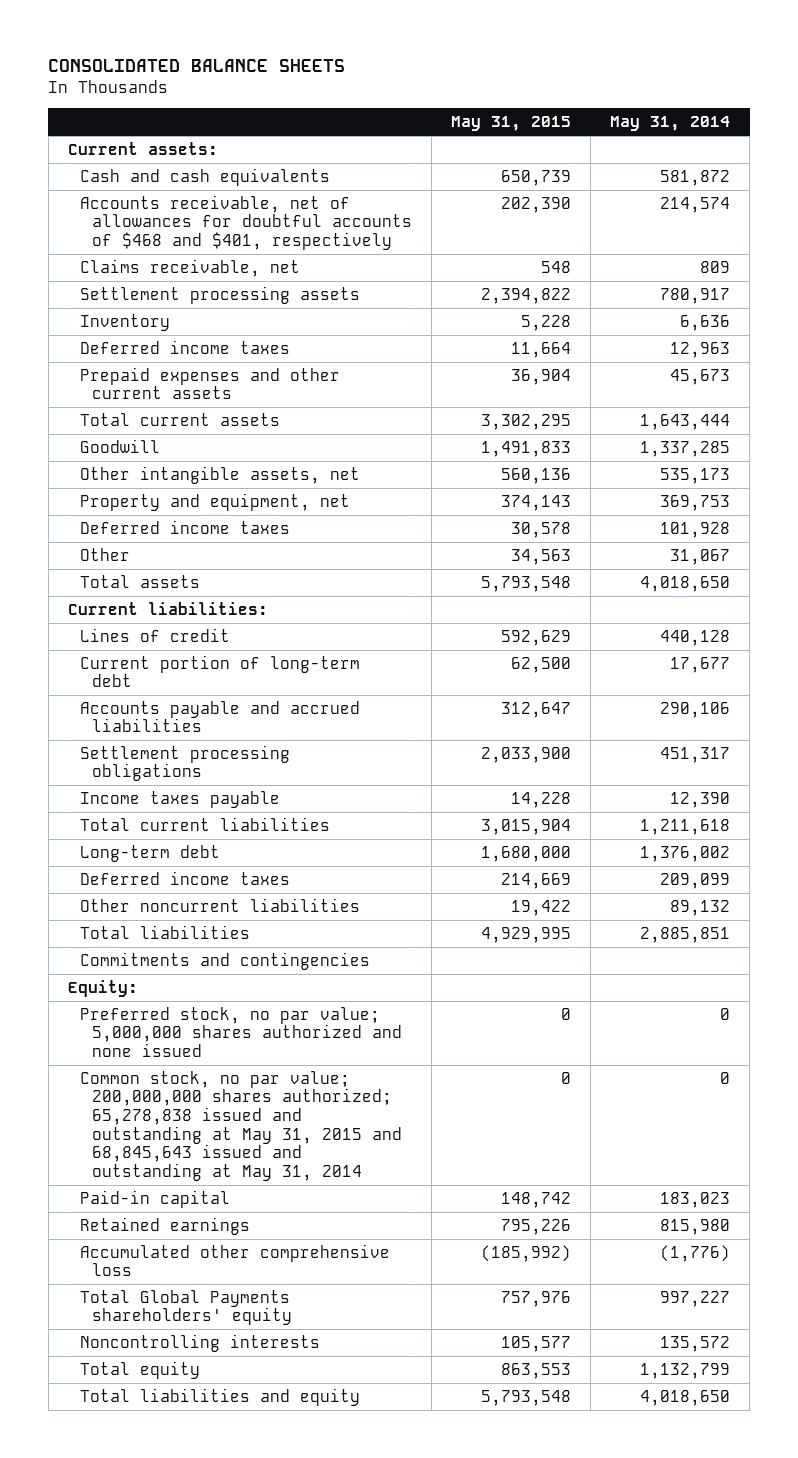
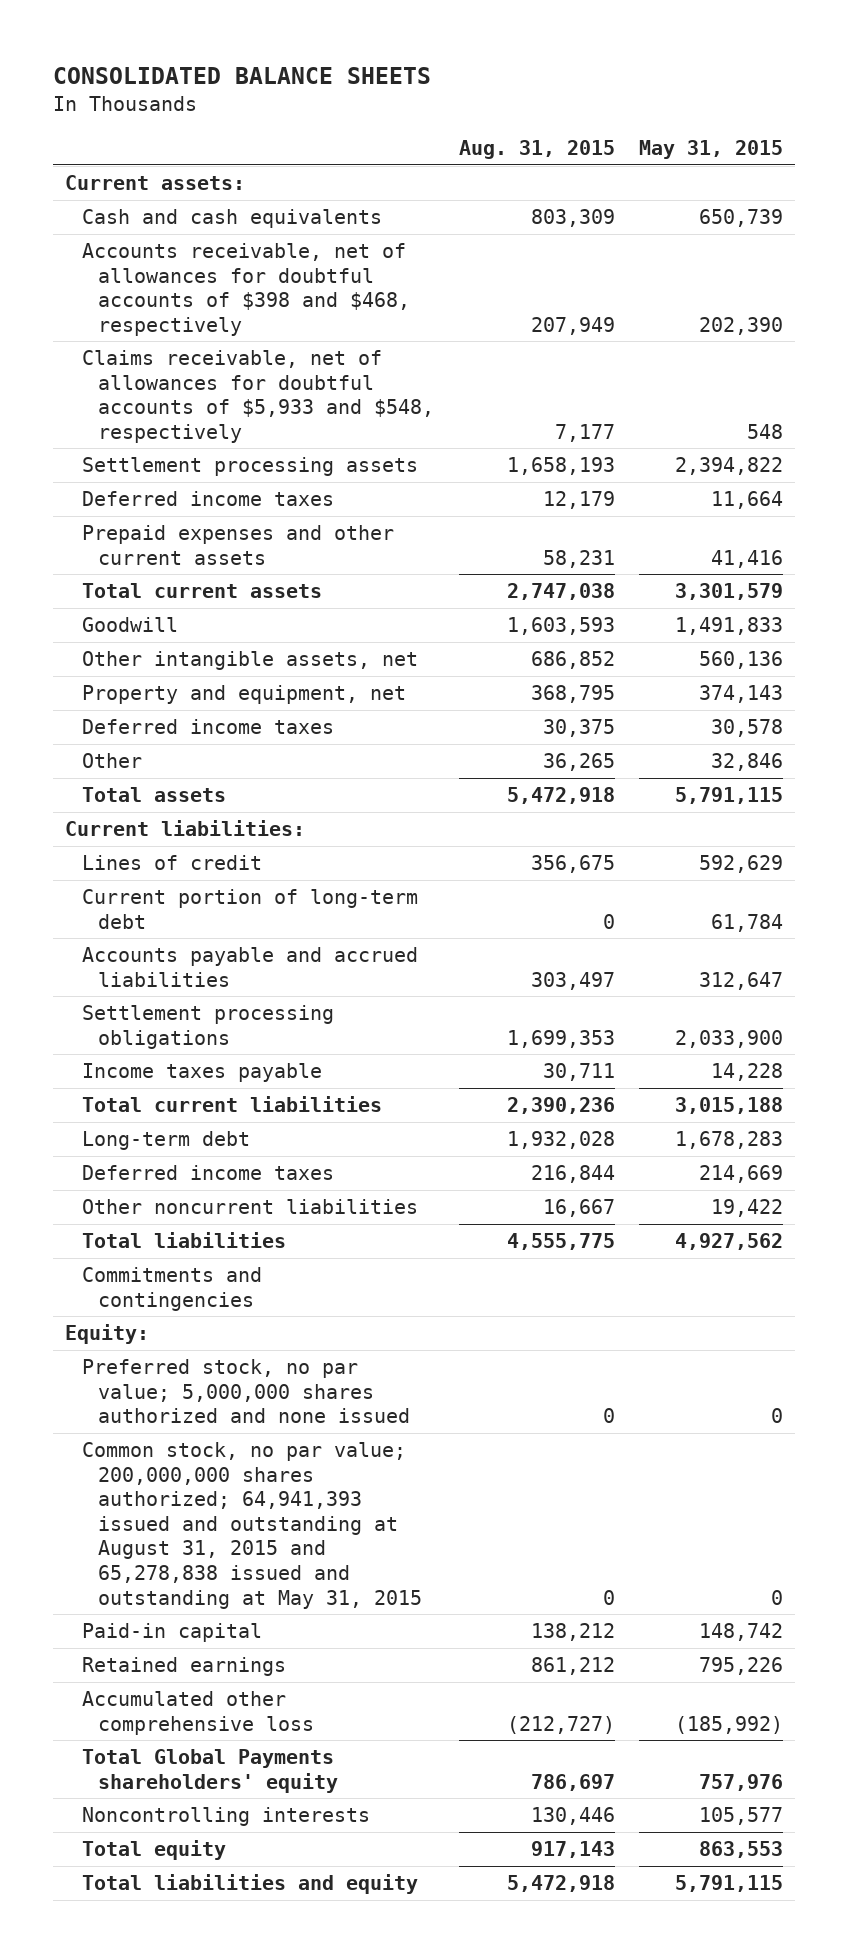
- | May 31, 2015 | May 31, 2014
+ | Aug. 31, 2015 | May 31, 2015
- Accounts receivable, net of allowances for doubtful accounts of $468 and $401, respectively | 202,390 | 214,574
- Claims receivable, net | 548 | 809
+ Accounts receivable, net of allowances for doubtful accounts of $398 and $468, respectively | 207,949 | 202,390
+ Claims receivable, net of allowances for doubtful accounts of $5,933 and $548, respectively | 7,177 | 548
- Inventory | 5,228 | 6,636
- Prepaid expenses and other current assets | 36,904 | 45,673
- Total current assets | 3,302,295 | 1,643,444
+ Prepaid expenses and other current assets | 58,231 | 41,416
+ Total current assets | 2,747,038 | 3,301,579
- Other | 34,563 | 31,067
- Total assets | 5,793,548 | 4,018,650
+ Other | 36,265 | 32,846
+ Total assets | 5,472,918 | 5,791,115
- Current portion of long-term debt | 62,500 | 17,677
+ Current portion of long-term debt | 0 | 61,784
- Total current liabilities | 3,015,904 | 1,211,618
- Long-term debt | 1,680,000 | 1,376,002
+ Total current liabilities | 2,390,236 | 3,015,188
+ Long-term debt | 1,932,028 | 1,678,283
- Total liabilities | 4,929,995 | 2,885,851
+ Total liabilities | 4,555,775 | 4,927,562
- Common stock, no par value; 200,000,000 shares authorized; 65,278,838 issued and outstanding at May 31, 2015 and 68,845,643 issued and outstanding at May 31, 2014 | 0 | 0
+ Common stock, no par value; 200,000,000 shares authorized; 64,941,393 issued and outstanding at August 31, 2015 and 65,278,838 issued and outstanding at May 31, 2015 | 0 | 0
- Total liabilities and equity | 5,793,548 | 4,018,650
+ Total liabilities and equity | 5,472,918 | 5,791,115

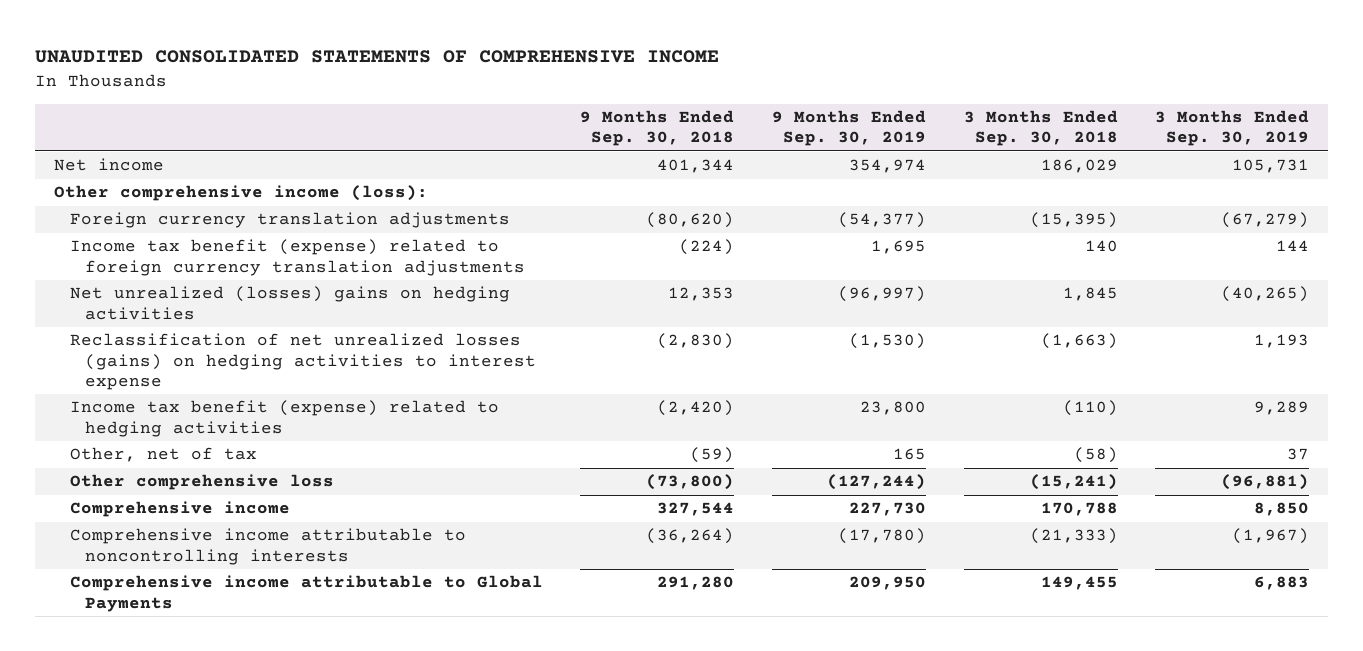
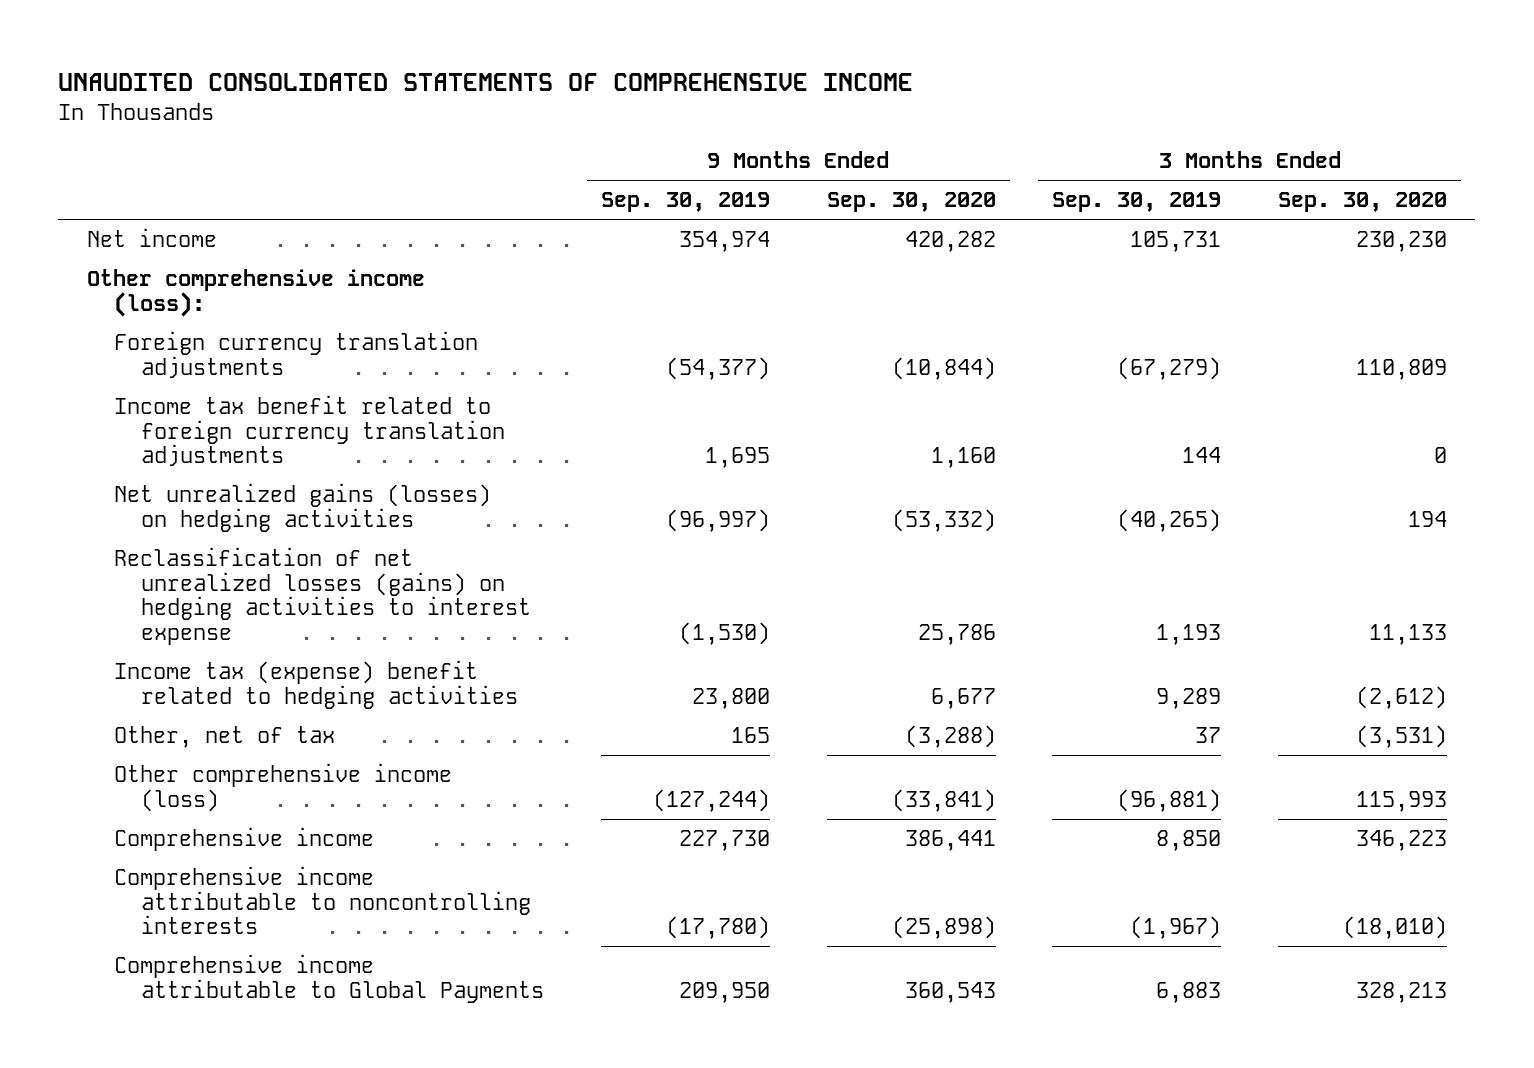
- | 9 Months Ended Sep. 30, 2018 | 9 Months Ended Sep. 30, 2019 | 3 Months Ended Sep. 30, 2018 | 3 Months Ended Sep. 30, 2019
+ | 9 Months Ended Sep. 30, 2019 | 9 Months Ended Sep. 30, 2020 | 3 Months Ended Sep. 30, 2019 | 3 Months Ended Sep. 30, 2020
- Income tax benefit (expense) related to foreign currency translation adjustments | (224) | 1,695 | 140 | 144
- Net unrealized (losses) gains on hedging activities | 12,353 | (96,997) | 1,845 | (40,265)
+ Income tax benefit related to foreign currency translation adjustments | 1,695 | 1,160 | 144 | 0
+ Net unrealized gains (losses) on hedging activities | (96,997) | (53,332) | (40,265) | 194
- Income tax benefit (expense) related to hedging activities | (2,420) | 23,800 | (110) | 9,289
+ Income tax (expense) benefit related to hedging activities | 23,800 | 6,677 | 9,289 | (2,612)
- Other comprehensive loss | (73,800) | (127,244) | (15,241) | (96,881)
+ Other comprehensive income (loss) | (127,244) | (33,841) | (96,881) | 115,993

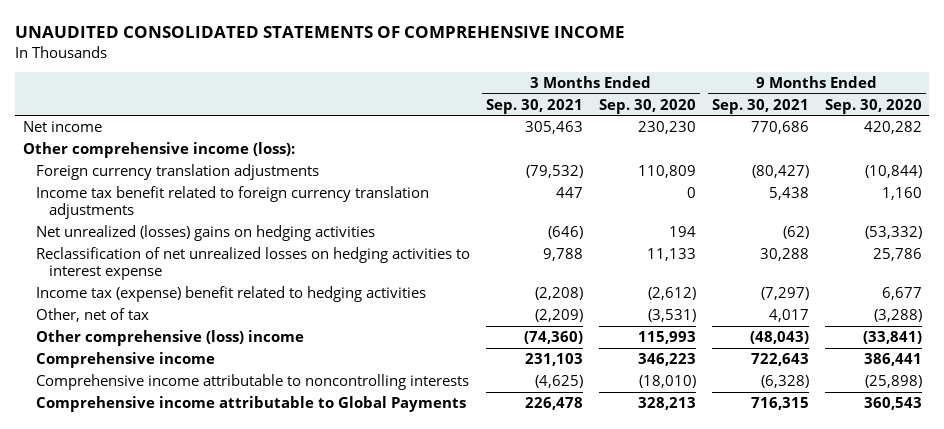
- | 9 Months Ended Sep. 30, 2019 | 9 Months Ended Sep. 30, 2020 | 3 Months Ended Sep. 30, 2019 | 3 Months Ended Sep. 30, 2020
+ | 3 Months Ended Sep. 30, 2021 | 3 Months Ended Sep. 30, 2020 | 9 Months Ended Sep. 30, 2021 | 9 Months Ended Sep. 30, 2020
- Net unrealized gains (losses) on hedging activities | (96,997) | (53,332) | (40,265) | 194
- Reclassification of net unrealized losses (gains) on hedging activities to interest expense | (1,530) | 25,786 | 1,193 | 11,133
+ Net unrealized (losses) gains on hedging activities | (646) | 194 | (62) | (53,332)
+ Reclassification of net unrealized losses on hedging activities to interest expense | 9,788 | 11,133 | 30,288 | 25,786
- Other comprehensive income (loss) | (127,244) | (33,841) | (96,881) | 115,993
+ Other comprehensive (loss) income | (74,360) | 115,993 | (48,043) | (33,841)

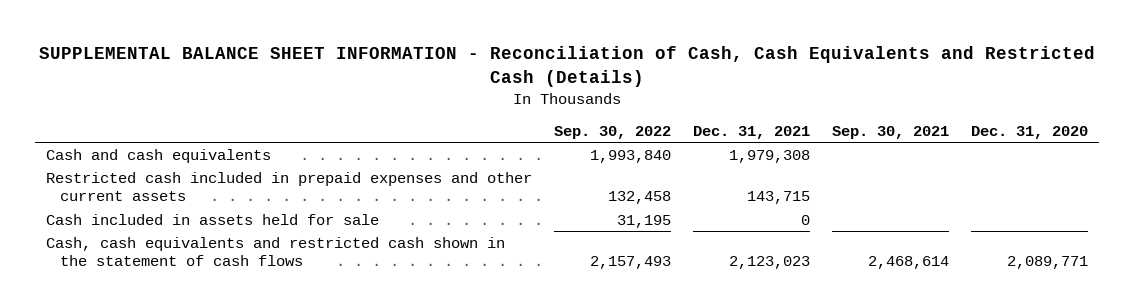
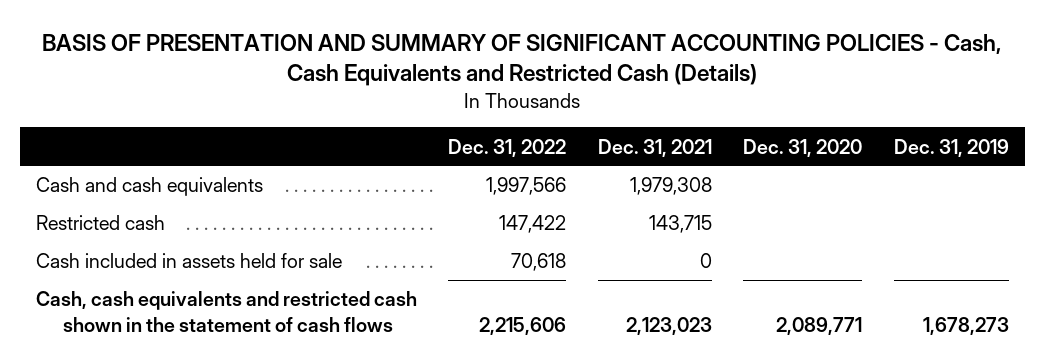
- SUPPLEMENTAL BALANCE SHEET INFORMATION - Reconciliation of Cash, Cash Equivalents and Restricted Cash (Details)
+ BASIS OF PRESENTATION AND SUMMARY OF SIGNIFICANT ACCOUNTING POLICIES - Cash, Cash Equivalents and Restricted Cash (Details)
- | Sep. 30, 2022 | Dec. 31, 2021 | Sep. 30, 2021 | Dec. 31, 2020
+ | Dec. 31, 2022 | Dec. 31, 2021 | Dec. 31, 2020 | Dec. 31, 2019
- Restricted cash included in prepaid expenses and other current assets | 132,458 | 143,715 | |
+ Restricted cash | 147,422 | 143,715 | |

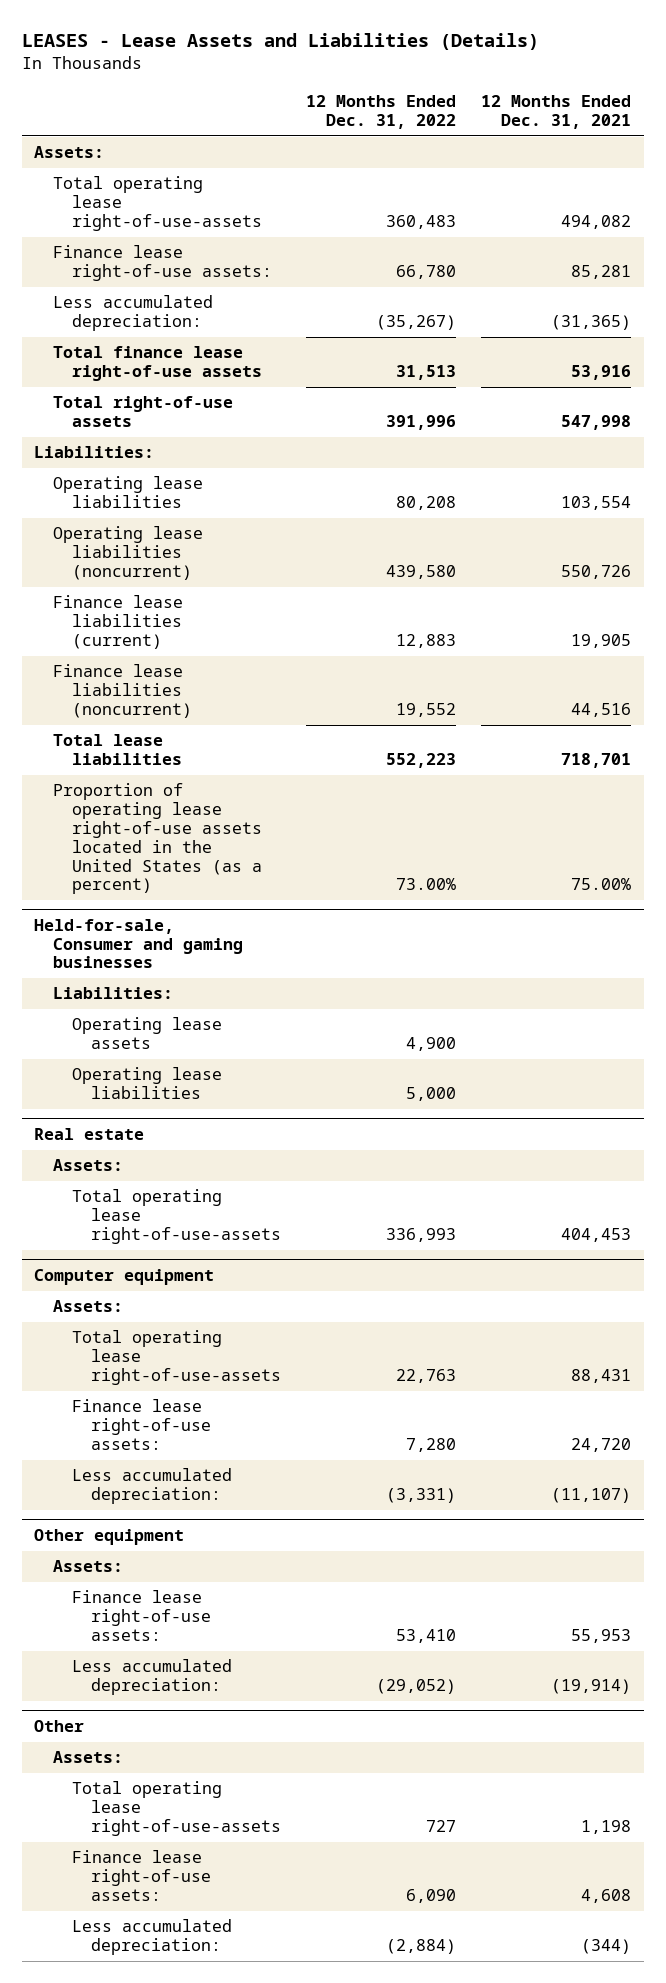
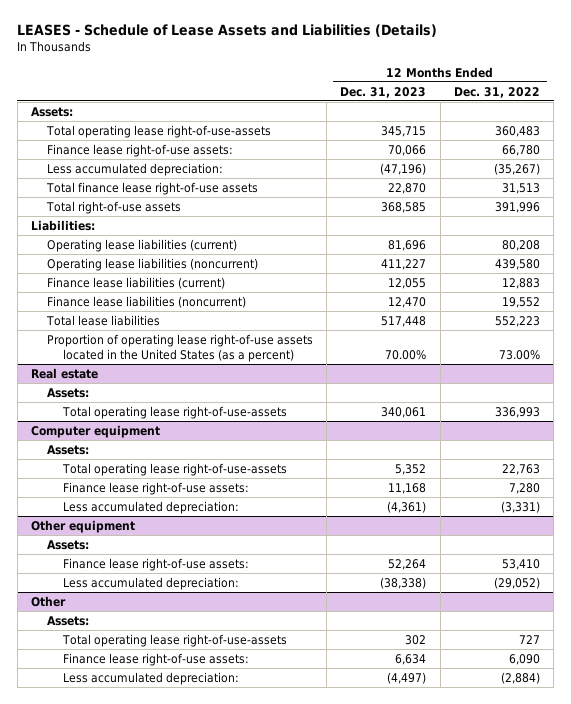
- LEASES - Lease Assets and Liabilities (Details)
+ LEASES - Schedule of Lease Assets and Liabilities (Details)
- | 12 Months Ended Dec. 31, 2022 | 12 Months Ended Dec. 31, 2021
+ | 12 Months Ended Dec. 31, 2023 | 12 Months Ended Dec. 31, 2022
- Operating lease liabilities | 80,208 | 103,554
+ Operating lease liabilities (current) | 81,696 | 80,208
- Held-for-sale, Consumer and gaming businesses
- Liabilities:
- Operating lease assets | 4,900 |
- Operating lease liabilities | 5,000 |

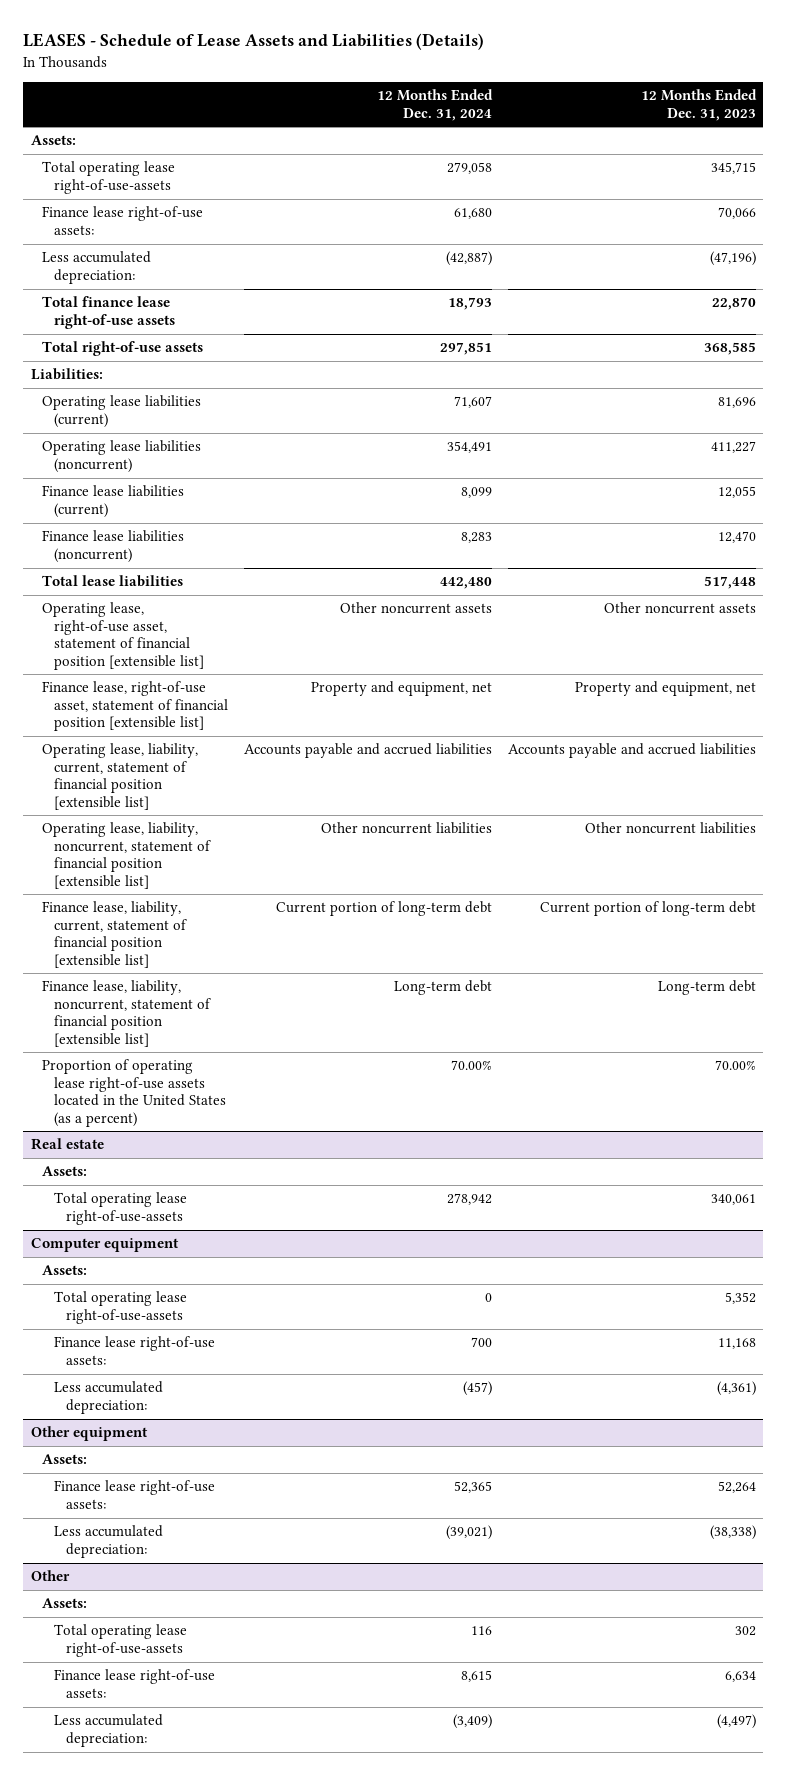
- | 12 Months Ended Dec. 31, 2023 | 12 Months Ended Dec. 31, 2022
+ | 12 Months Ended Dec. 31, 2024 | 12 Months Ended Dec. 31, 2023
+ Operating lease, right-of-use asset, statement of financial position [extensible list] | Other noncurrent assets | Other noncurrent assets
+ Finance lease, right-of-use asset, statement of financial position [extensible list] | Property and equipment, net | Property and equipment, net
+ Operating lease, liability, current, statement of financial position [extensible list] | Accounts payable and accrued liabilities | Accounts payable and accrued liabilities
+ Operating lease, liability, noncurrent, statement of financial position [extensible list] | Other noncurrent liabilities | Other noncurrent liabilities
+ Finance lease, liability, current, statement of financial position [extensible list] | Current portion of long-term debt | Current portion of long-term debt
+ Finance lease, liability, noncurrent, statement of financial position [extensible list] | Long-term debt | Long-term debt

